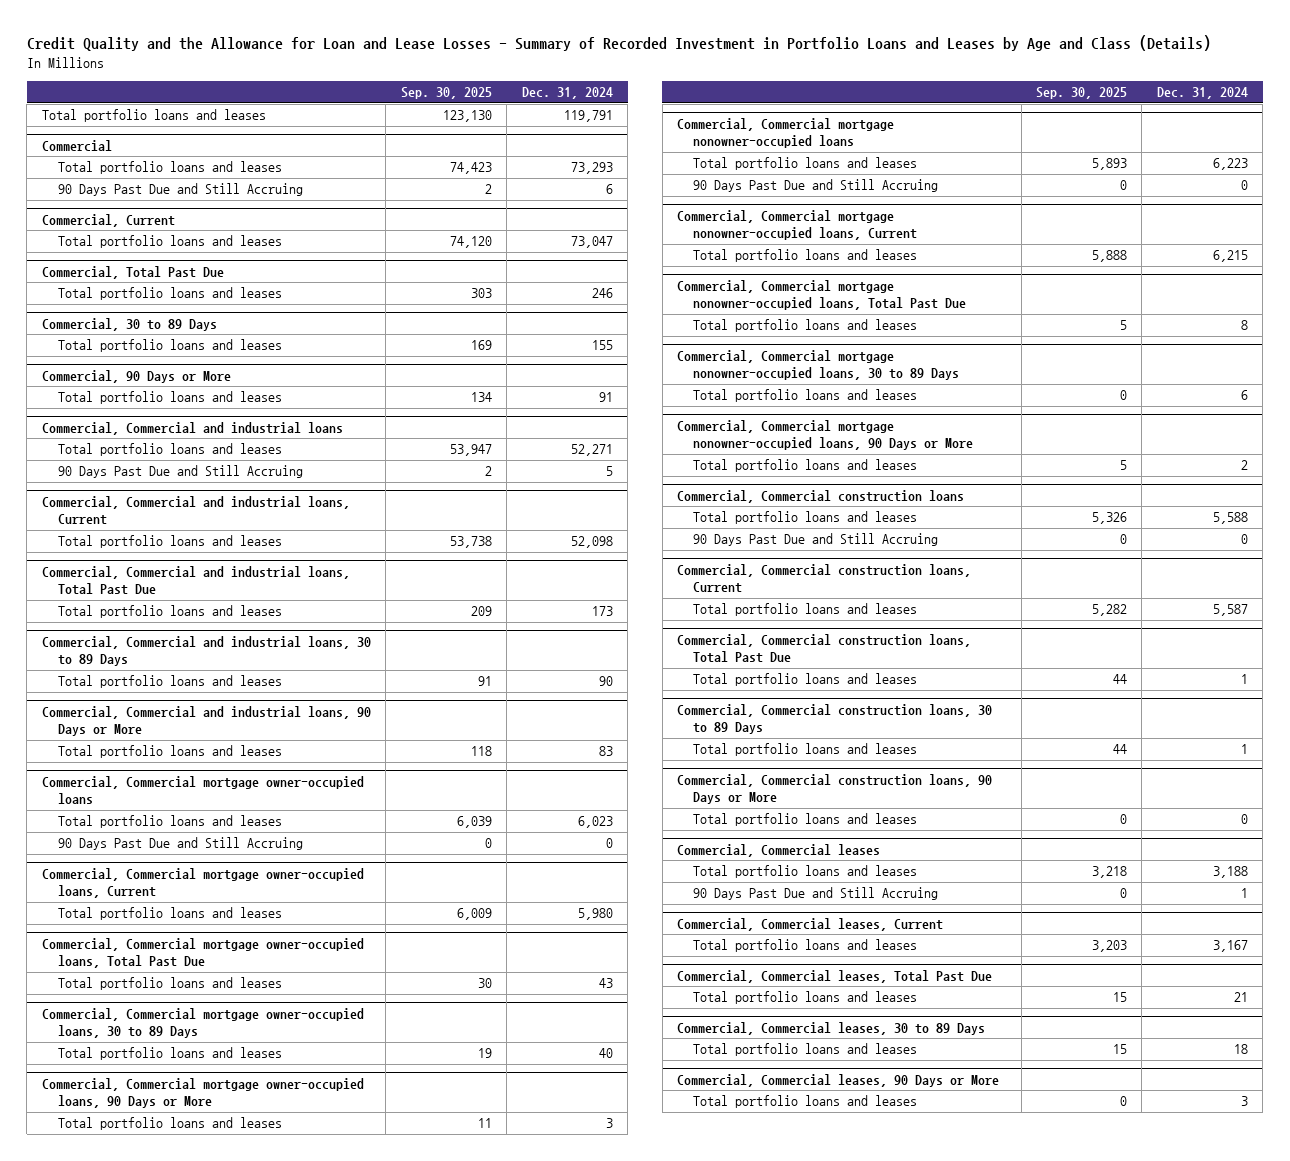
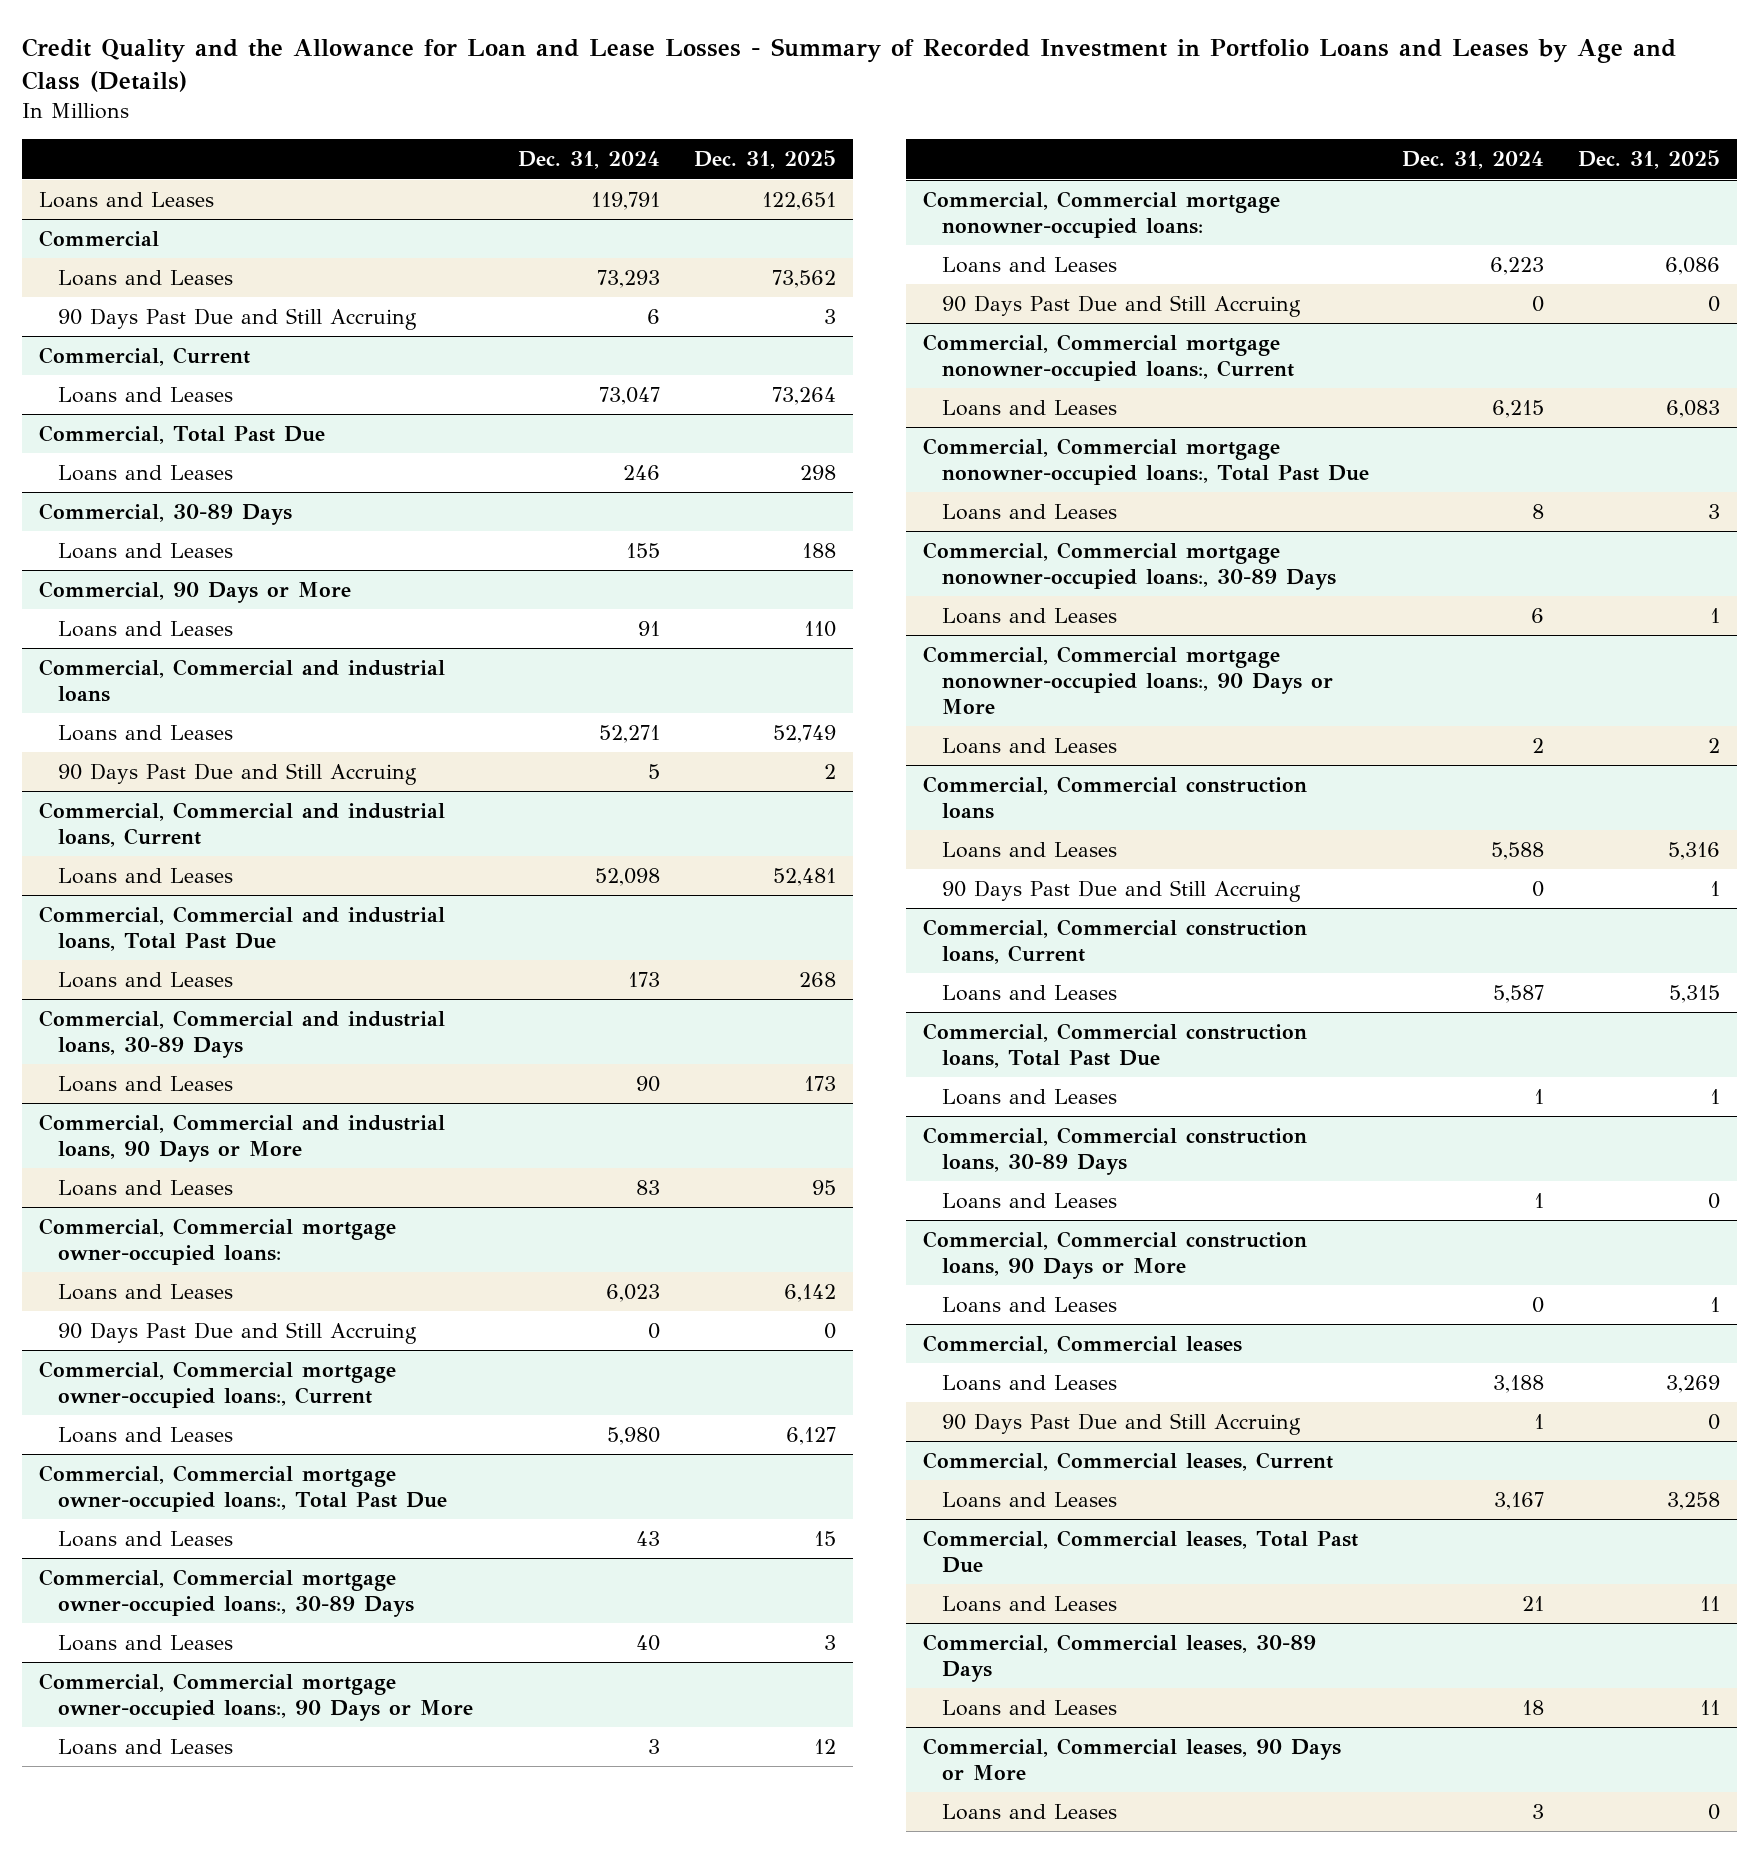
- | Sep. 30, 2025 | Dec. 31, 2024
+ | Dec. 31, 2024 | Dec. 31, 2025
- Total portfolio loans and leases | 123,130 | 119,791
+ Loans and Leases | 119,791 | 122,651
@ Commercial
- Total portfolio loans and leases | 74,423 | 73,293
+ Loans and Leases | 73,293 | 73,562
@ Commercial, Current
- Total portfolio loans and leases | 74,120 | 73,047
+ Loans and Leases | 73,047 | 73,264
@ Commercial, Total Past Due
- Total portfolio loans and leases | 303 | 246
- Commercial, 30 to 89 Days
- Total portfolio loans and leases | 169 | 155
@ Commercial, Total Past Due
+ Loans and Leases | 246 | 298
+ Commercial, 30-89 Days
+ Loans and Leases | 155 | 188
@ Commercial, 90 Days or More
- Total portfolio loans and leases | 134 | 91
+ Loans and Leases | 91 | 110
@ Commercial, Commercial and industrial loans
- Total portfolio loans and leases | 53,947 | 52,271
+ Loans and Leases | 52,271 | 52,749
@ Commercial, Commercial and industrial loans, Current
- Total portfolio loans and leases | 53,738 | 52,098
+ Loans and Leases | 52,098 | 52,481
@ Commercial, Commercial and industrial loans, Total Past Due
- Total portfolio loans and leases | 209 | 173
- Commercial, Commercial and industrial loans, 30 to 89 Days
- Total portfolio loans and leases | 91 | 90
@ Commercial, Commercial and industrial loans, Total Past Due
+ Loans and Leases | 173 | 268
+ Commercial, Commercial and industrial loans, 30-89 Days
+ Loans and Leases | 90 | 173
@ Commercial, Commercial and industrial loans, 90 Days or More
- Total portfolio loans and leases | 118 | 83
- Commercial, Commercial mortgage owner-occupied loans
- Total portfolio loans and leases | 6,039 | 6,023
@ Commercial, Commercial and industrial loans, 90 Days or More
+ Loans and Leases | 83 | 95
+ Commercial, Commercial mortgage owner-occupied loans:
+ Loans and Leases | 6,023 | 6,142
- Commercial, Commercial mortgage owner-occupied loans, Current
- Total portfolio loans and leases | 6,009 | 5,980
- Commercial, Commercial mortgage owner-occupied loans, Total Past Due
- Total portfolio loans and leases | 30 | 43
- Commercial, Commercial mortgage owner-occupied loans, 30 to 89 Days
- Total portfolio loans and leases | 19 | 40
- Commercial, Commercial mortgage owner-occupied loans, 90 Days or More
- Total portfolio loans and leases | 11 | 3
- Commercial, Commercial mortgage nonowner-occupied loans
- Total portfolio loans and leases | 5,893 | 6,223
+ Commercial, Commercial mortgage owner-occupied loans:, Current
+ Loans and Leases | 5,980 | 6,127
+ Commercial, Commercial mortgage owner-occupied loans:, Total Past Due
+ Loans and Leases | 43 | 15
+ Commercial, Commercial mortgage owner-occupied loans:, 30-89 Days
+ Loans and Leases | 40 | 3
+ Commercial, Commercial mortgage owner-occupied loans:, 90 Days or More
+ Loans and Leases | 3 | 12
+ Commercial, Commercial mortgage nonowner-occupied loans:
+ Loans and Leases | 6,223 | 6,086
- Commercial, Commercial mortgage nonowner-occupied loans, Current
- Total portfolio loans and leases | 5,888 | 6,215
- Commercial, Commercial mortgage nonowner-occupied loans, Total Past Due
- Total portfolio loans and leases | 5 | 8
- Commercial, Commercial mortgage nonowner-occupied loans, 30 to 89 Days
- Total portfolio loans and leases | 0 | 6
- Commercial, Commercial mortgage nonowner-occupied loans, 90 Days or More
- Total portfolio loans and leases | 5 | 2
+ Commercial, Commercial mortgage nonowner-occupied loans:, Current
+ Loans and Leases | 6,215 | 6,083
+ Commercial, Commercial mortgage nonowner-occupied loans:, Total Past Due
+ Loans and Leases | 8 | 3
+ Commercial, Commercial mortgage nonowner-occupied loans:, 30-89 Days
+ Loans and Leases | 6 | 1
+ Commercial, Commercial mortgage nonowner-occupied loans:, 90 Days or More
+ Loans and Leases | 2 | 2
@ Commercial, Commercial construction loans
- Total portfolio loans and leases | 5,326 | 5,588
+ Loans and Leases | 5,588 | 5,316
@ Commercial, Commercial construction loans, Current
- Total portfolio loans and leases | 5,282 | 5,587
+ Loans and Leases | 5,587 | 5,315
@ Commercial, Commercial construction loans, Total Past Due
- Total portfolio loans and leases | 44 | 1
- Commercial, Commercial construction loans, 30 to 89 Days
- Total portfolio loans and leases | 44 | 1
@ Commercial, Commercial construction loans, Total Past Due
+ Loans and Leases | 1 | 1
+ Commercial, Commercial construction loans, 30-89 Days
+ Loans and Leases | 1 | 0
@ Commercial, Commercial construction loans, 90 Days or More
- Total portfolio loans and leases | 0 | 0
+ Loans and Leases | 0 | 1
@ Commercial, Commercial leases
- Total portfolio loans and leases | 3,218 | 3,188
+ Loans and Leases | 3,188 | 3,269
@ Commercial, Commercial leases, Current
- Total portfolio loans and leases | 3,203 | 3,167
+ Loans and Leases | 3,167 | 3,258
@ Commercial, Commercial leases, Total Past Due
- Total portfolio loans and leases | 15 | 21
- Commercial, Commercial leases, 30 to 89 Days
- Total portfolio loans and leases | 15 | 18
@ Commercial, Commercial leases, Total Past Due
+ Loans and Leases | 21 | 11
+ Commercial, Commercial leases, 30-89 Days
+ Loans and Leases | 18 | 11
@ Commercial, Commercial leases, 90 Days or More
- Total portfolio loans and leases | 0 | 3
+ Loans and Leases | 3 | 0

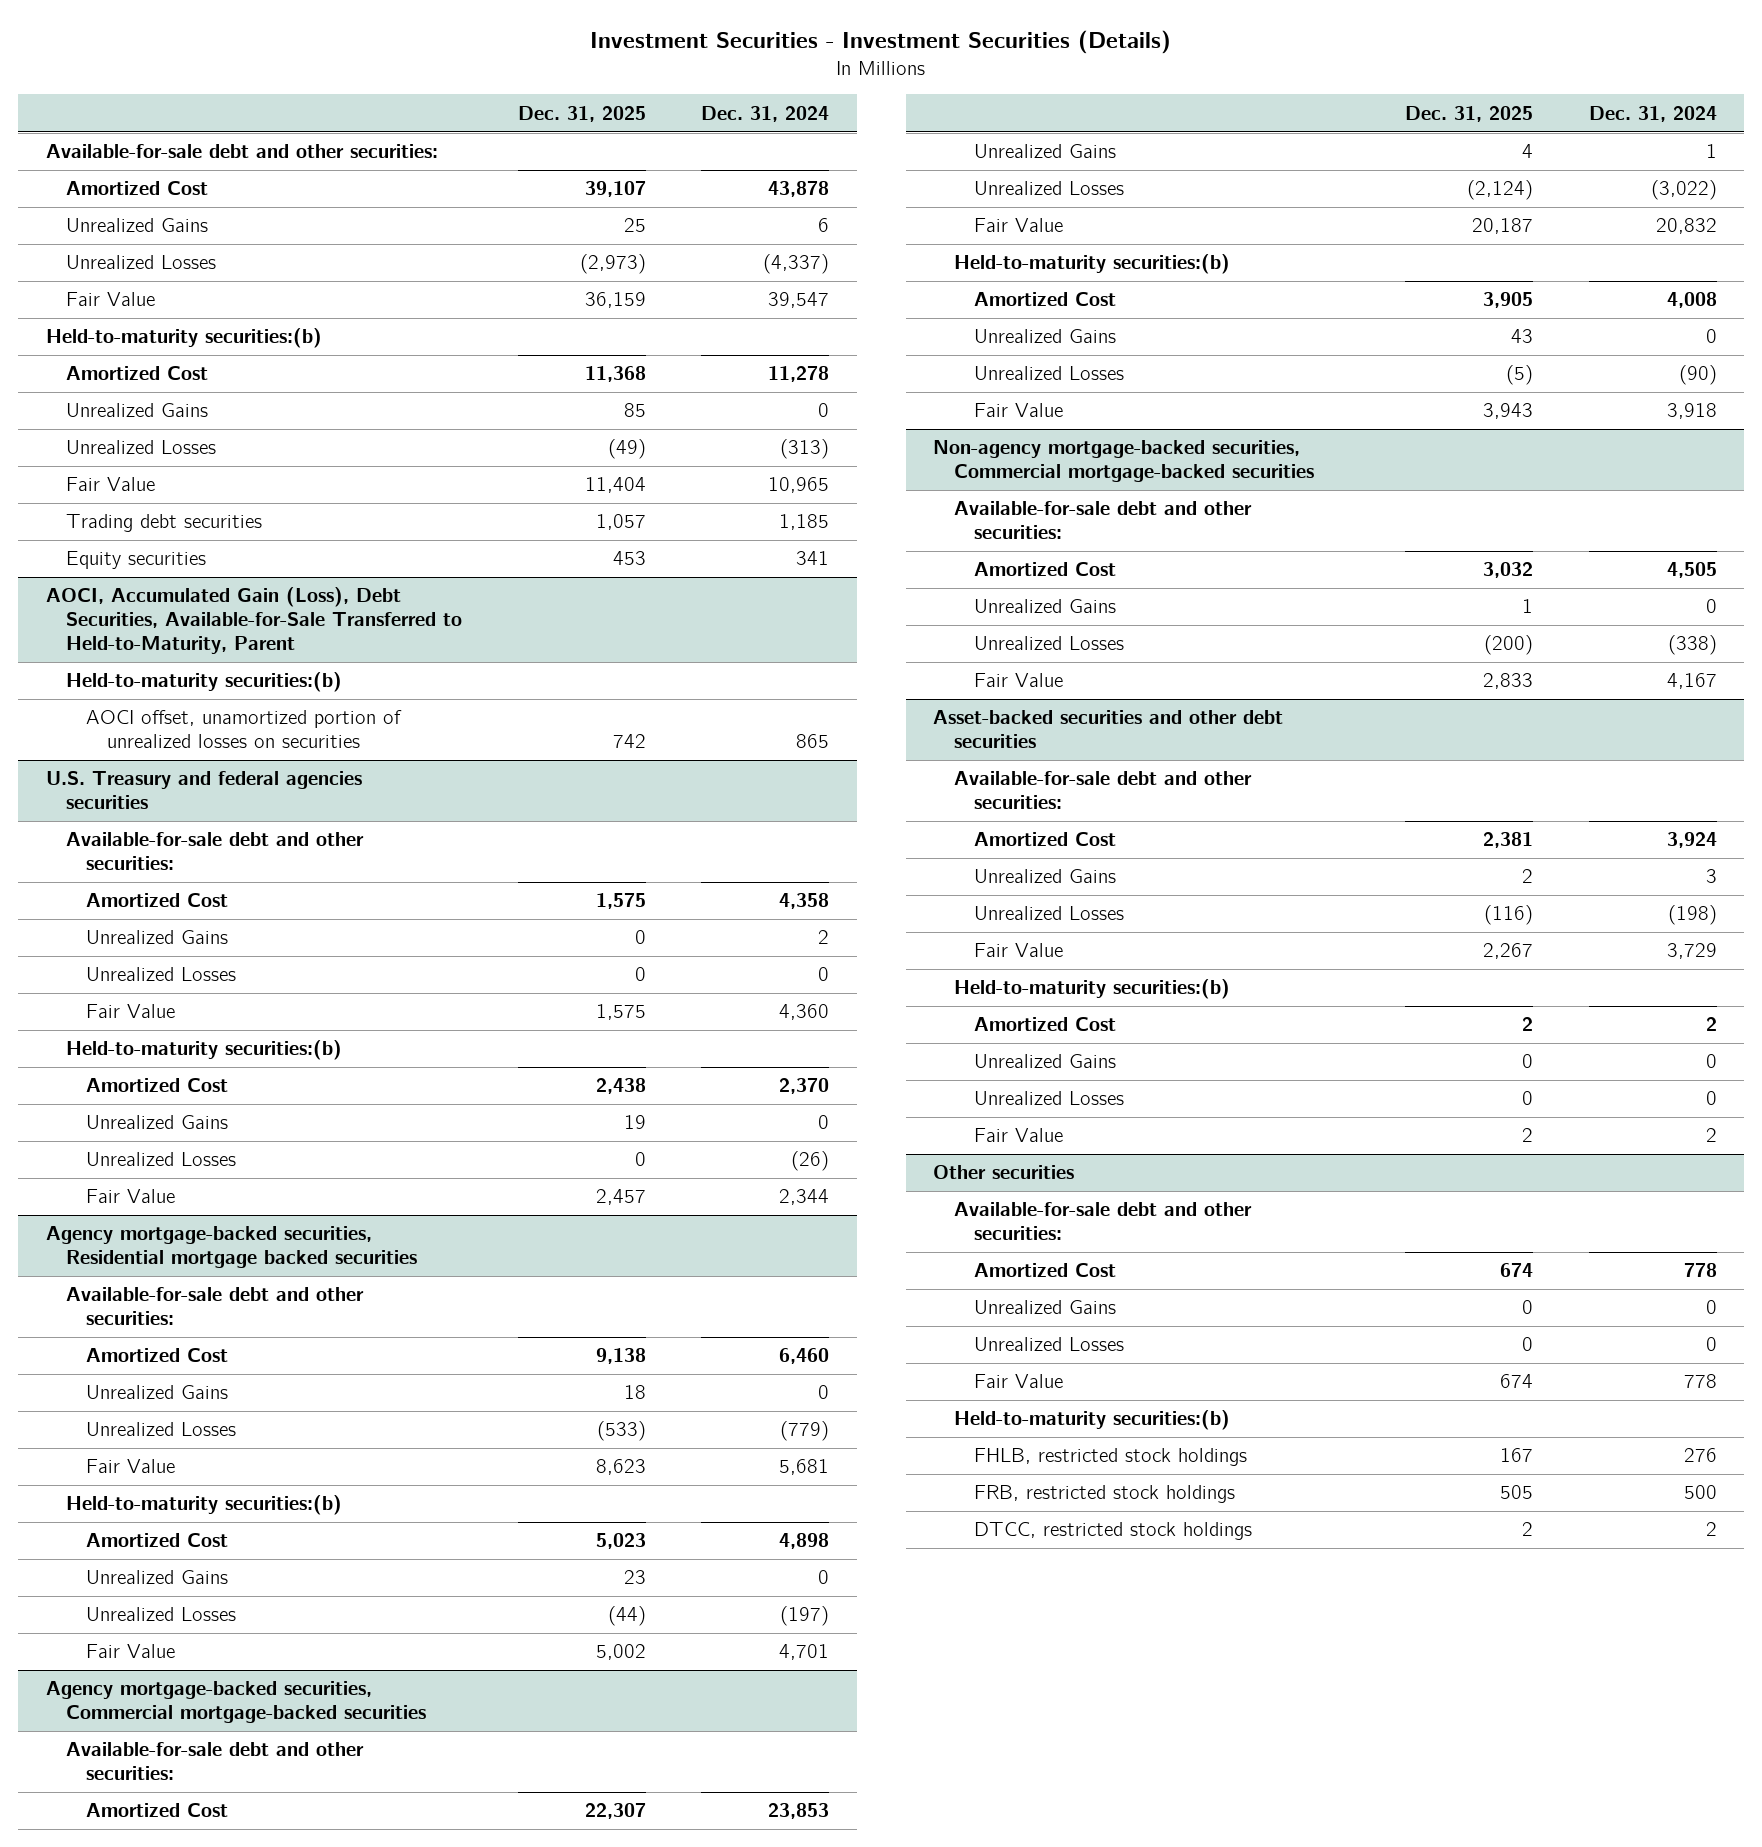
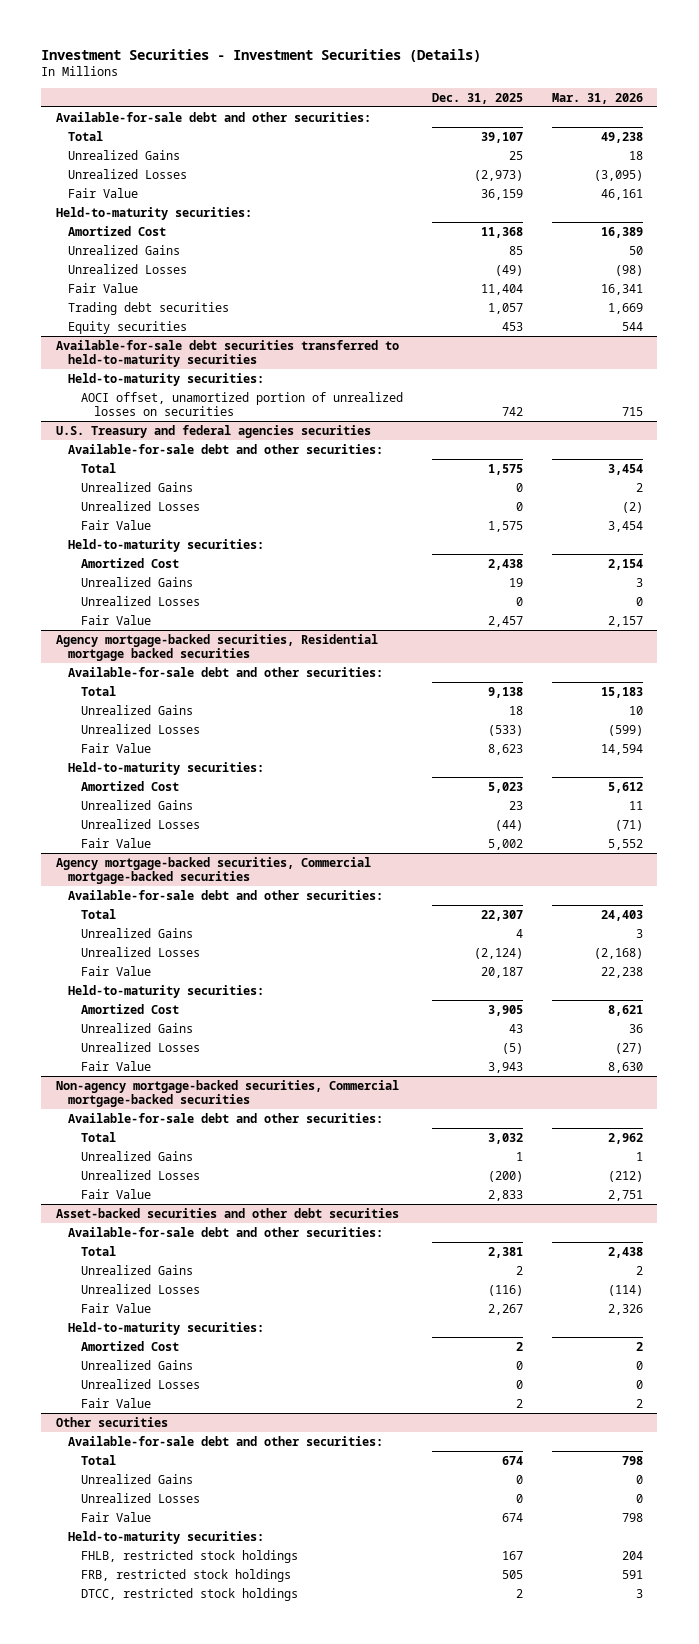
- | Dec. 31, 2025 | Dec. 31, 2024
+ | Dec. 31, 2025 | Mar. 31, 2026
- Amortized Cost | 39,107 | 43,878
+ Total | 39,107 | 49,238
- Held-to-maturity securities:(b)
+ Held-to-maturity securities:
- AOCI, Accumulated Gain (Loss), Debt Securities, Available-for-Sale Transferred to Held-to-Maturity, Parent
- Held-to-maturity securities:(b)
+ Available-for-sale debt securities transferred to held-to-maturity securities
+ Held-to-maturity securities:
@ U.S. Treasury and federal agencies securities
- Amortized Cost | 1,575 | 4,358
+ Total | 1,575 | 3,454
- Held-to-maturity securities:(b)
+ Held-to-maturity securities:
@ Agency mortgage-backed securities, Residential mortgage backed securities
- Amortized Cost | 9,138 | 6,460
+ Total | 9,138 | 15,183
- Held-to-maturity securities:(b)
+ Held-to-maturity securities:
@ Agency mortgage-backed securities, Commercial mortgage-backed securities
- Amortized Cost | 22,307 | 23,853
+ Total | 22,307 | 24,403
- Held-to-maturity securities:(b)
+ Held-to-maturity securities:
@ Non-agency mortgage-backed securities, Commercial mortgage-backed securities
- Amortized Cost | 3,032 | 4,505
+ Total | 3,032 | 2,962
@ Asset-backed securities and other debt securities
- Amortized Cost | 2,381 | 3,924
+ Total | 2,381 | 2,438
- Held-to-maturity securities:(b)
+ Held-to-maturity securities:
@ Other securities
- Amortized Cost | 674 | 778
+ Total | 674 | 798
- Held-to-maturity securities:(b)
+ Held-to-maturity securities:

